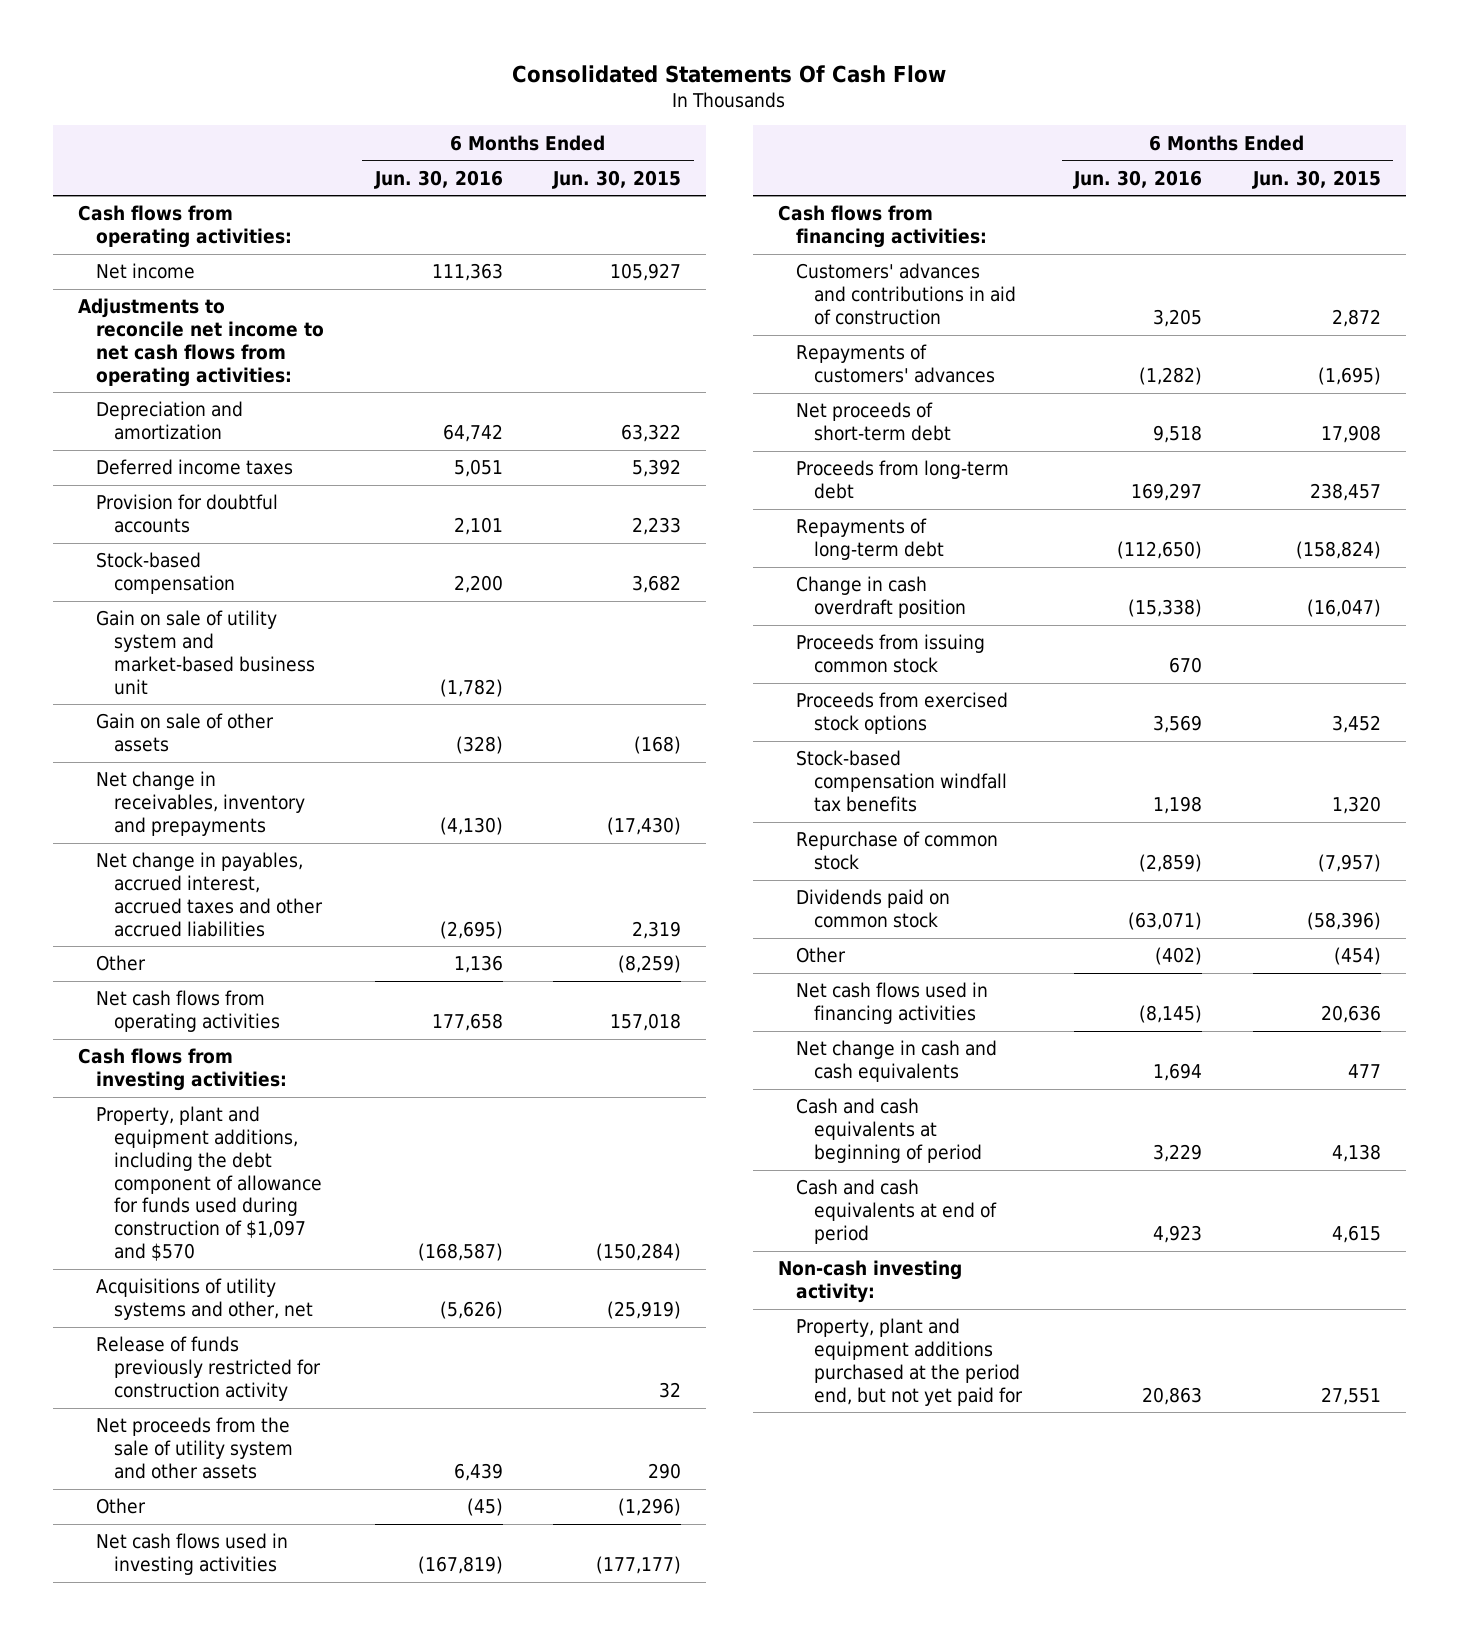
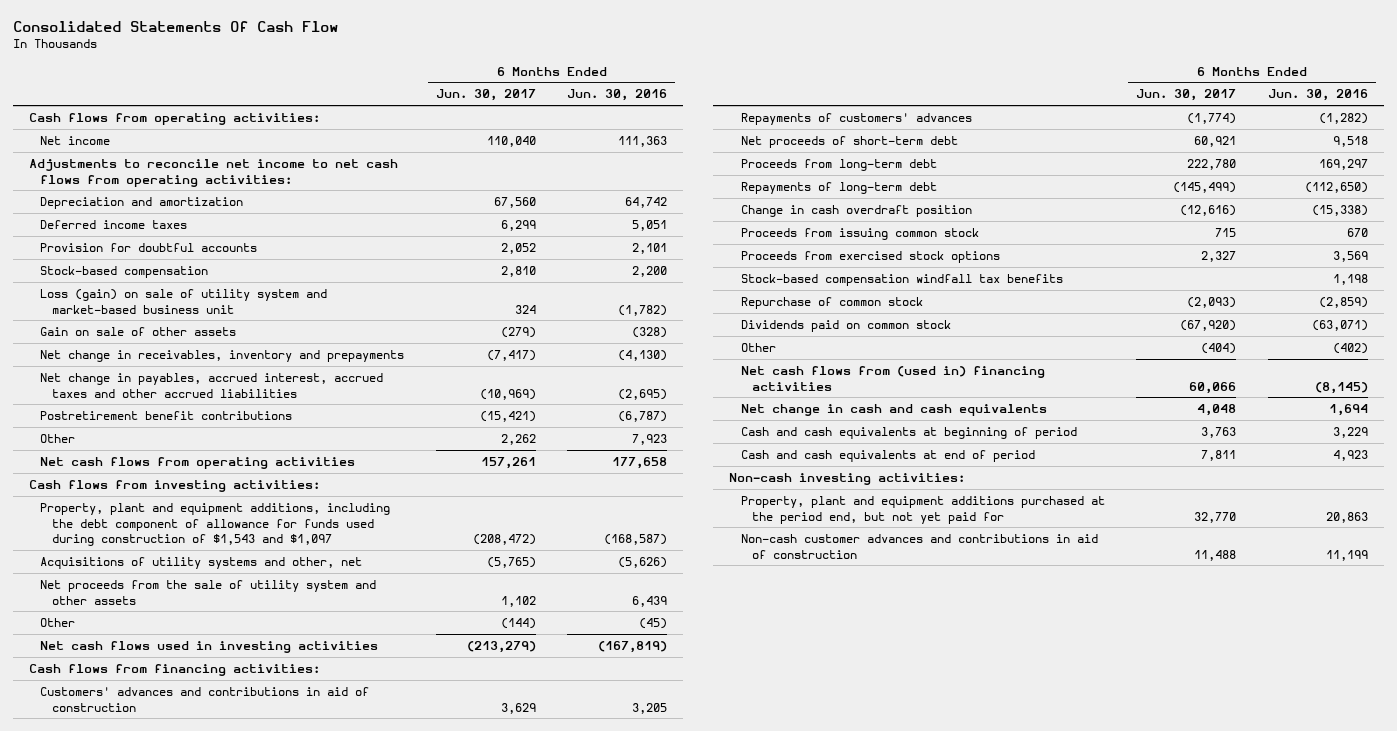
- | 6 Months Ended Jun. 30, 2016 | 6 Months Ended Jun. 30, 2015
+ | 6 Months Ended Jun. 30, 2017 | 6 Months Ended Jun. 30, 2016
- Gain on sale of utility system and market-based business unit | (1,782) |
+ Loss (gain) on sale of utility system and market-based business unit | 324 | (1,782)
- Other | 1,136 | (8,259)
+ Postretirement benefit contributions | (15,421) | (6,787)
+ Other | 2,262 | 7,923
- Property, plant and equipment additions, including the debt component of allowance for funds used during construction of $1,097 and $570 | (168,587) | (150,284)
+ Property, plant and equipment additions, including the debt component of allowance for funds used during construction of $1,543 and $1,097 | (208,472) | (168,587)
- Release of funds previously restricted for construction activity | | 32
- Net cash flows used in financing activities | (8,145) | 20,636
+ Net cash flows from (used in) financing activities | 60,066 | (8,145)
- Non-cash investing activity:
+ Non-cash investing activities:
+ Non-cash customer advances and contributions in aid of construction | 11,488 | 11,199

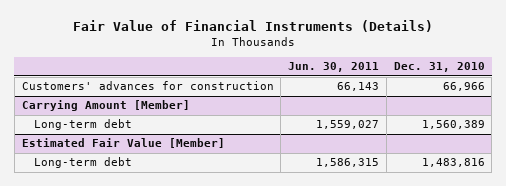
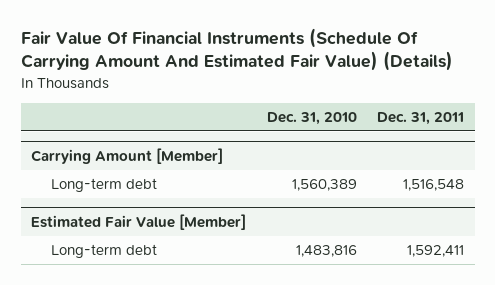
- Fair Value of Financial Instruments (Details)
+ Fair Value Of Financial Instruments (Schedule Of Carrying Amount And Estimated Fair Value) (Details)
- | Jun. 30, 2011 | Dec. 31, 2010
+ | Dec. 31, 2010 | Dec. 31, 2011
- Customers' advances for construction | 66,143 | 66,966

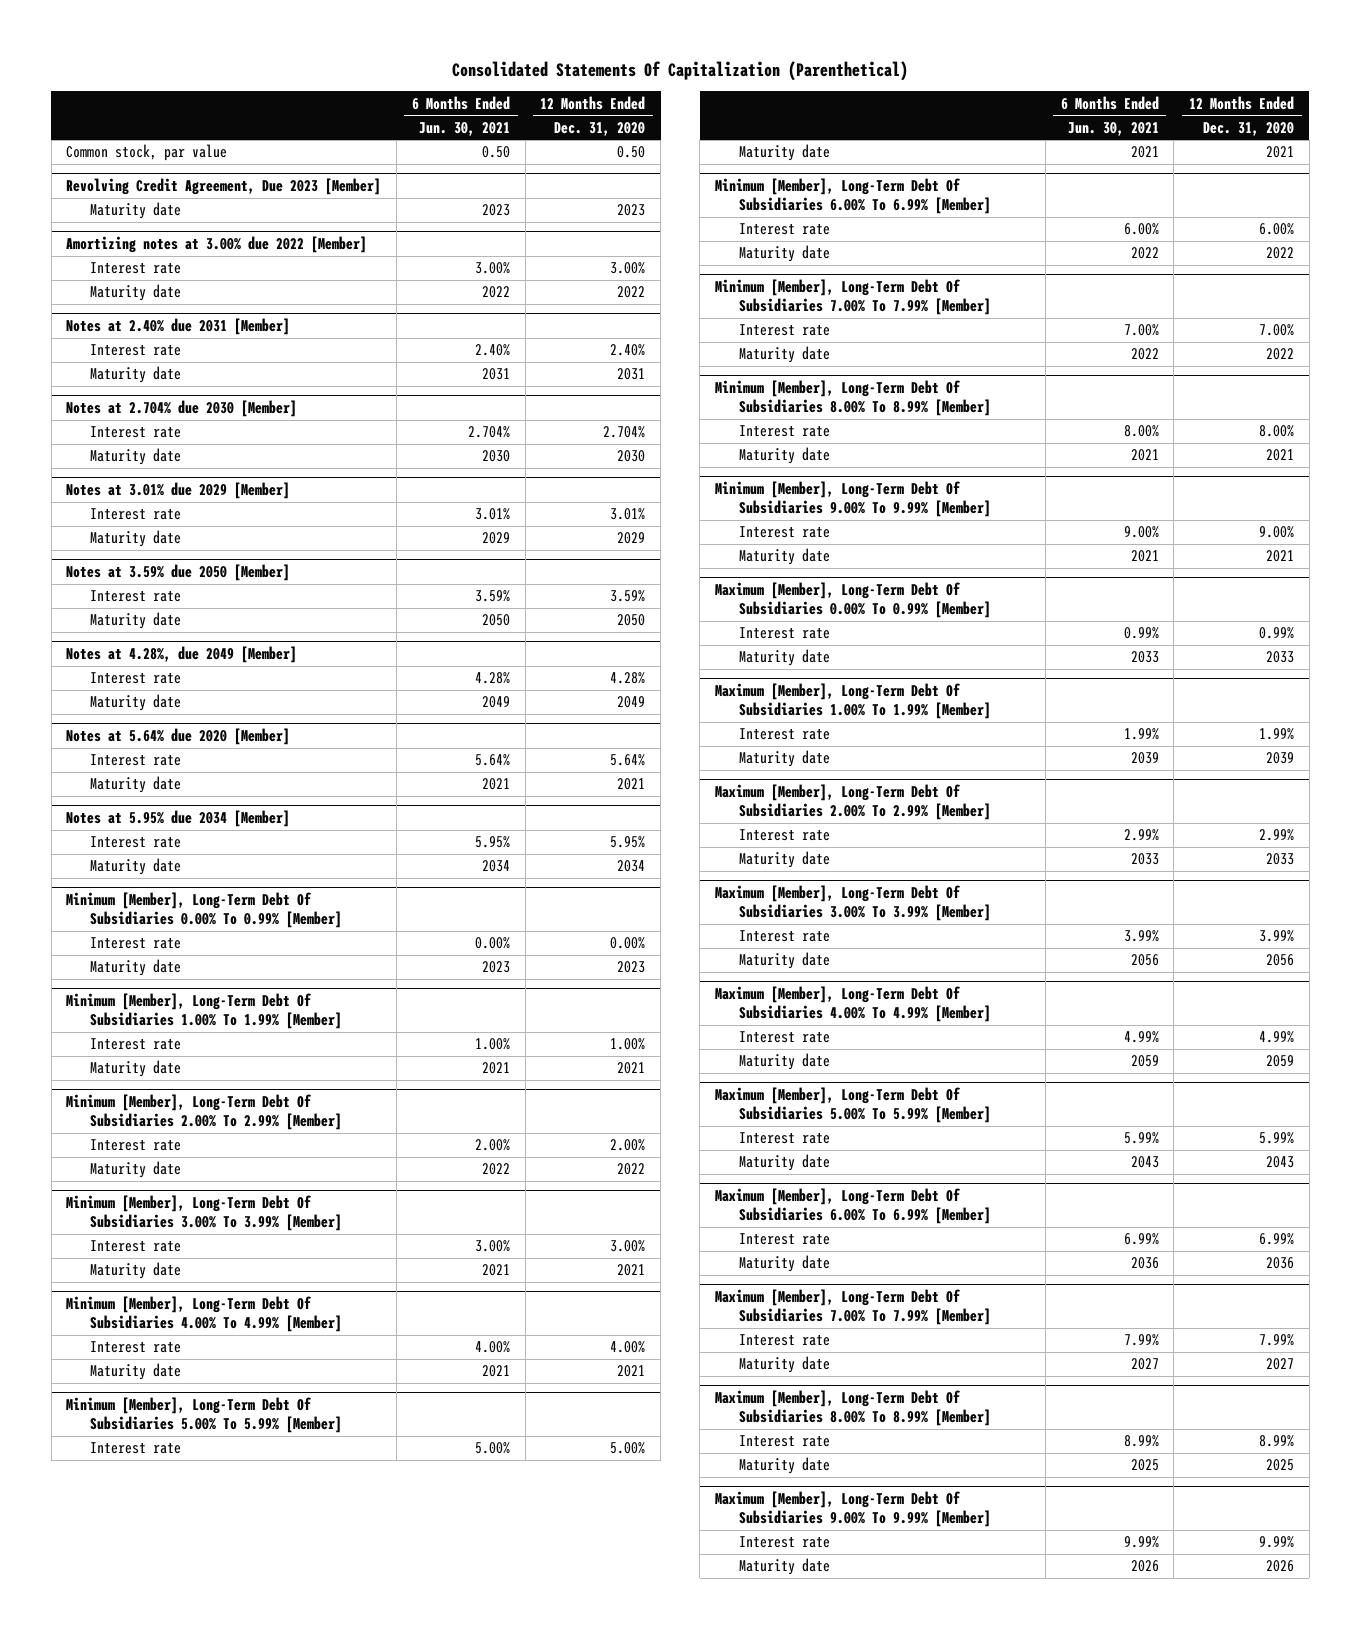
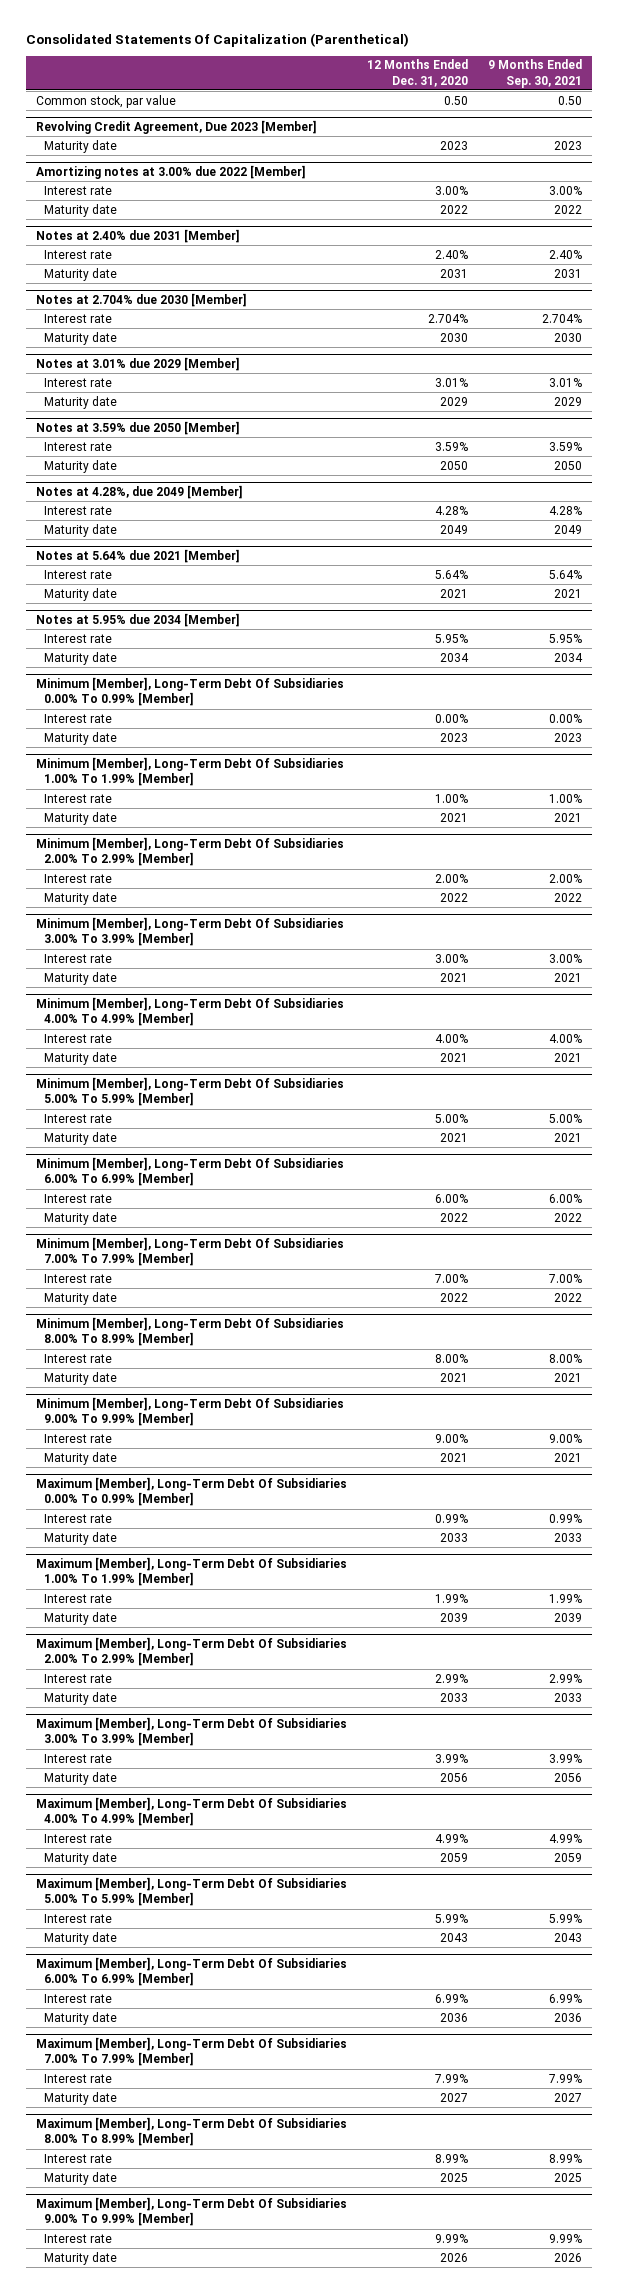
- | 6 Months Ended Jun. 30, 2021 | 12 Months Ended Dec. 31, 2020
+ | 12 Months Ended Dec. 31, 2020 | 9 Months Ended Sep. 30, 2021
- Notes at 5.64% due 2020 [Member]
+ Notes at 5.64% due 2021 [Member]

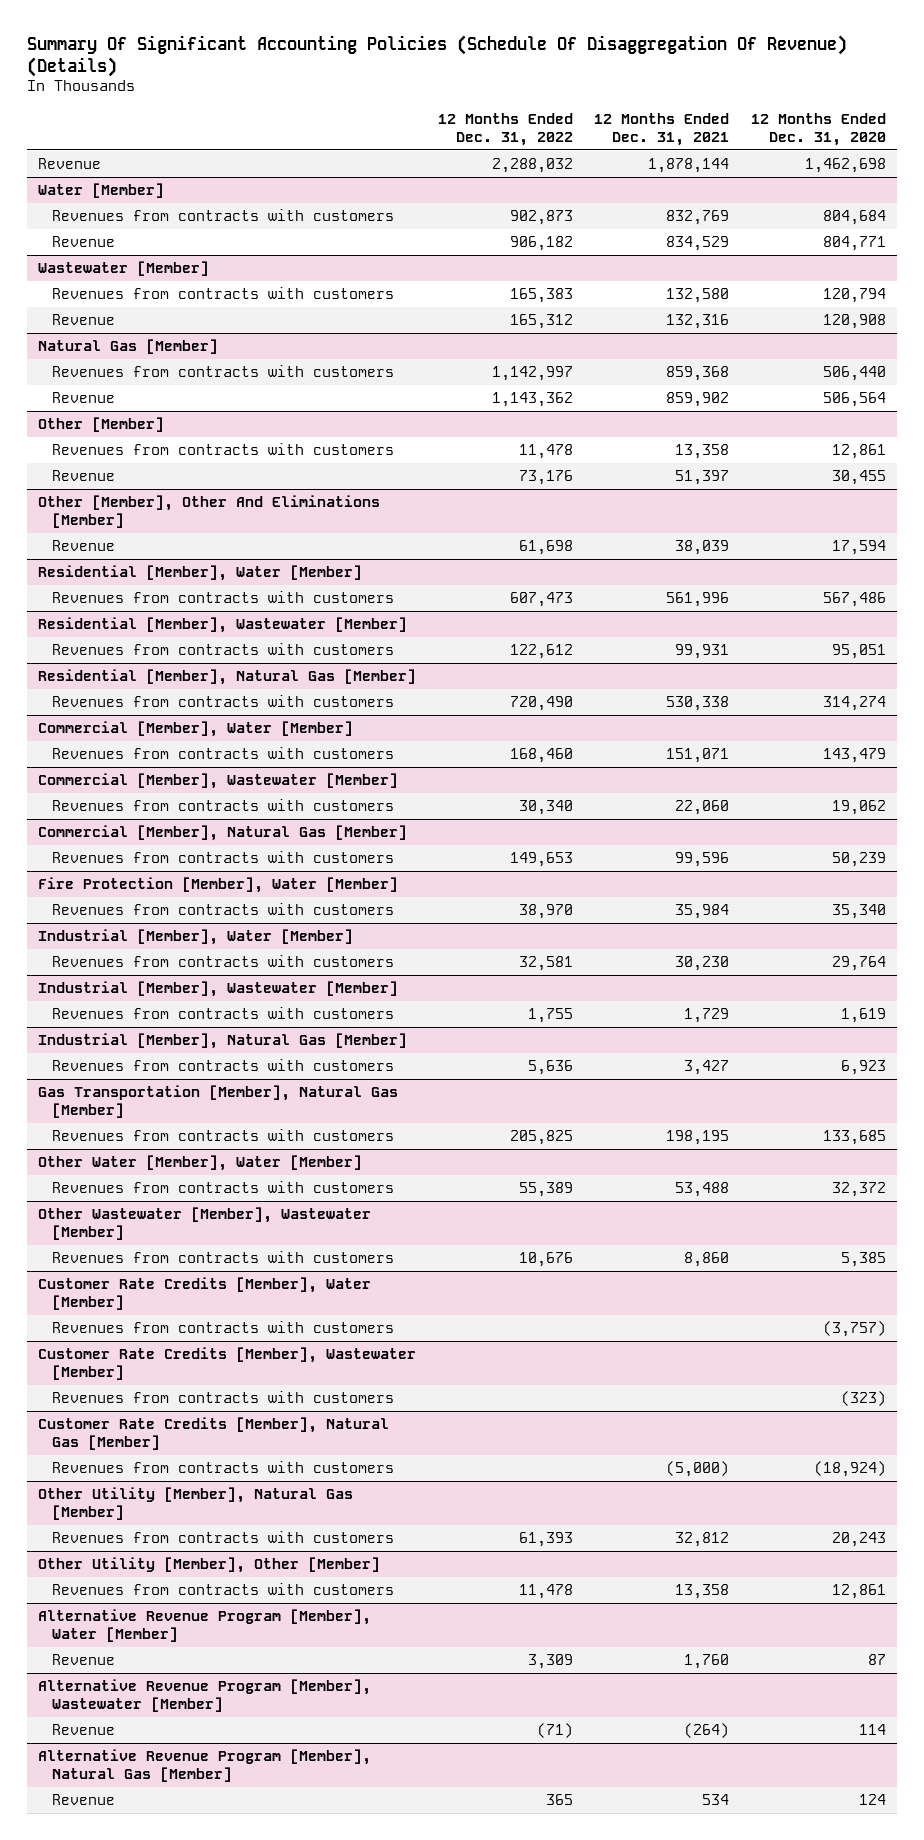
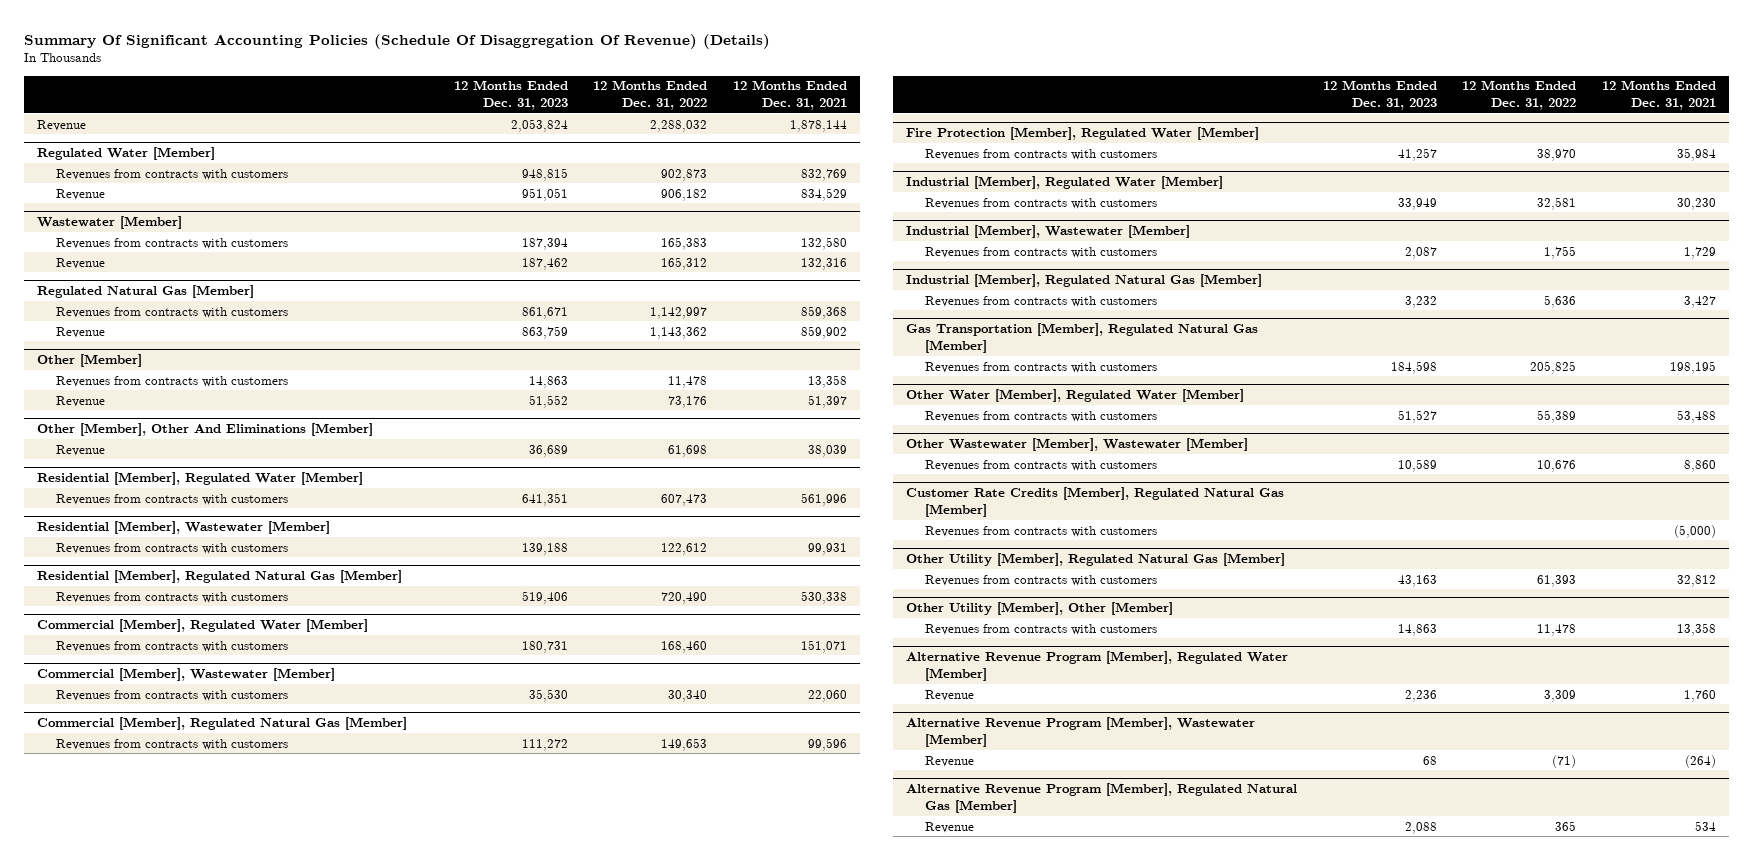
- | 12 Months Ended Dec. 31, 2022 | 12 Months Ended Dec. 31, 2021 | 12 Months Ended Dec. 31, 2020
+ | 12 Months Ended Dec. 31, 2023 | 12 Months Ended Dec. 31, 2022 | 12 Months Ended Dec. 31, 2021
- Water [Member]
+ Regulated Water [Member]
- Natural Gas [Member]
+ Regulated Natural Gas [Member]
- Residential [Member], Water [Member]
+ Residential [Member], Regulated Water [Member]
- Residential [Member], Natural Gas [Member]
+ Residential [Member], Regulated Natural Gas [Member]
- Commercial [Member], Water [Member]
+ Commercial [Member], Regulated Water [Member]
- Commercial [Member], Natural Gas [Member]
+ Commercial [Member], Regulated Natural Gas [Member]
- Fire Protection [Member], Water [Member]
+ Fire Protection [Member], Regulated Water [Member]
- Industrial [Member], Water [Member]
+ Industrial [Member], Regulated Water [Member]
- Industrial [Member], Natural Gas [Member]
+ Industrial [Member], Regulated Natural Gas [Member]
- Gas Transportation [Member], Natural Gas [Member]
+ Gas Transportation [Member], Regulated Natural Gas [Member]
- Other Water [Member], Water [Member]
+ Other Water [Member], Regulated Water [Member]
- Customer Rate Credits [Member], Water [Member]
- Revenues from contracts with customers | | | (3,757)
- Customer Rate Credits [Member], Wastewater [Member]
- Revenues from contracts with customers | | | (323)
- Customer Rate Credits [Member], Natural Gas [Member]
+ Customer Rate Credits [Member], Regulated Natural Gas [Member]
- Other Utility [Member], Natural Gas [Member]
+ Other Utility [Member], Regulated Natural Gas [Member]
- Alternative Revenue Program [Member], Water [Member]
+ Alternative Revenue Program [Member], Regulated Water [Member]
- Alternative Revenue Program [Member], Natural Gas [Member]
+ Alternative Revenue Program [Member], Regulated Natural Gas [Member]

